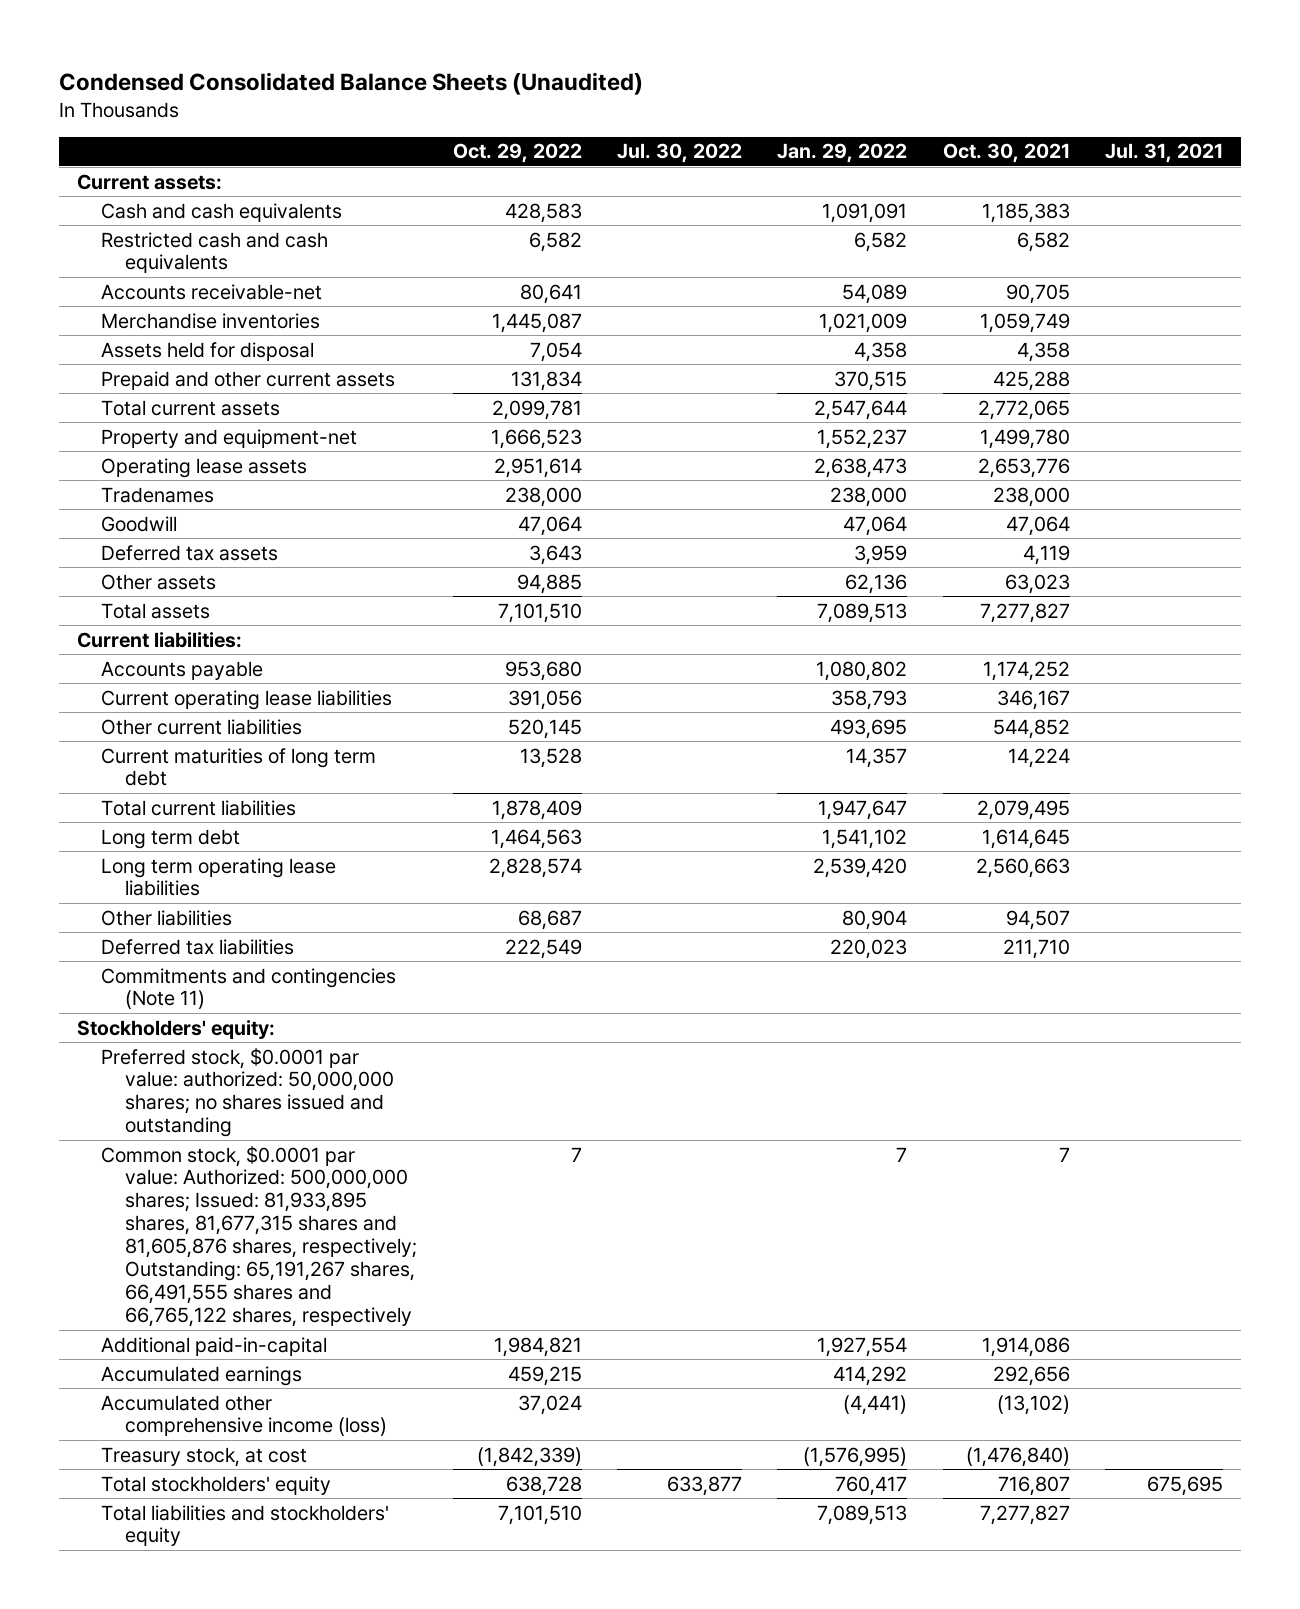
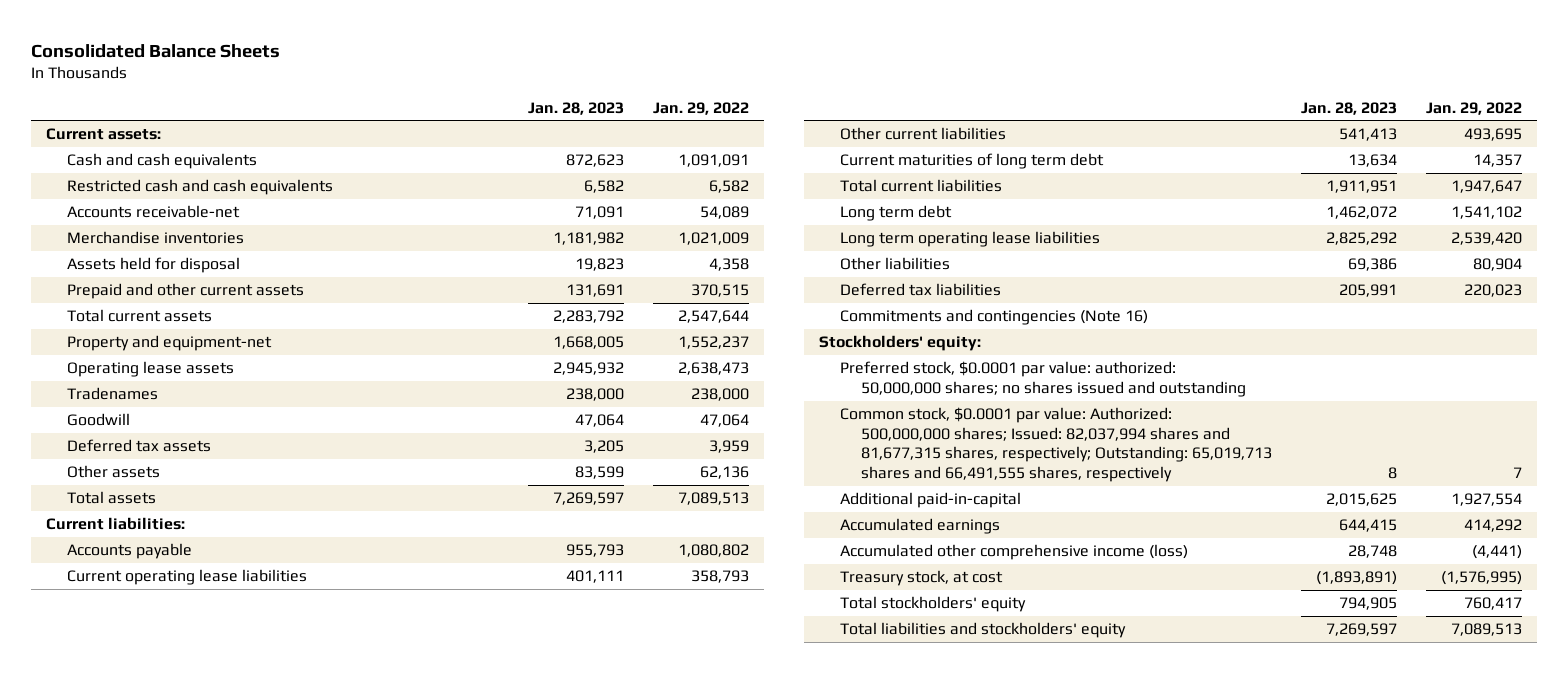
- Condensed Consolidated Balance Sheets (Unaudited)
+ Consolidated Balance Sheets
- | Oct. 29, 2022 | Jul. 30, 2022 | Jan. 29, 2022 | Oct. 30, 2021 | Jul. 31, 2021
+ | Jan. 28, 2023 | Jan. 29, 2022
- Commitments and contingencies (Note 11)
+ Commitments and contingencies (Note 16)
- Common stock, $0.0001 par value: Authorized: 500,000,000 shares; Issued: 81,933,895 shares, 81,677,315 shares and 81,605,876 shares, respectively; Outstanding: 65,191,267 shares, 66,491,555 shares and 66,765,122 shares, respectively | 7 | | 7 | 7 |
+ Common stock, $0.0001 par value: Authorized: 500,000,000 shares; Issued: 82,037,994 shares and 81,677,315 shares, respectively; Outstanding: 65,019,713 shares and 66,491,555 shares, respectively | 8 | 7

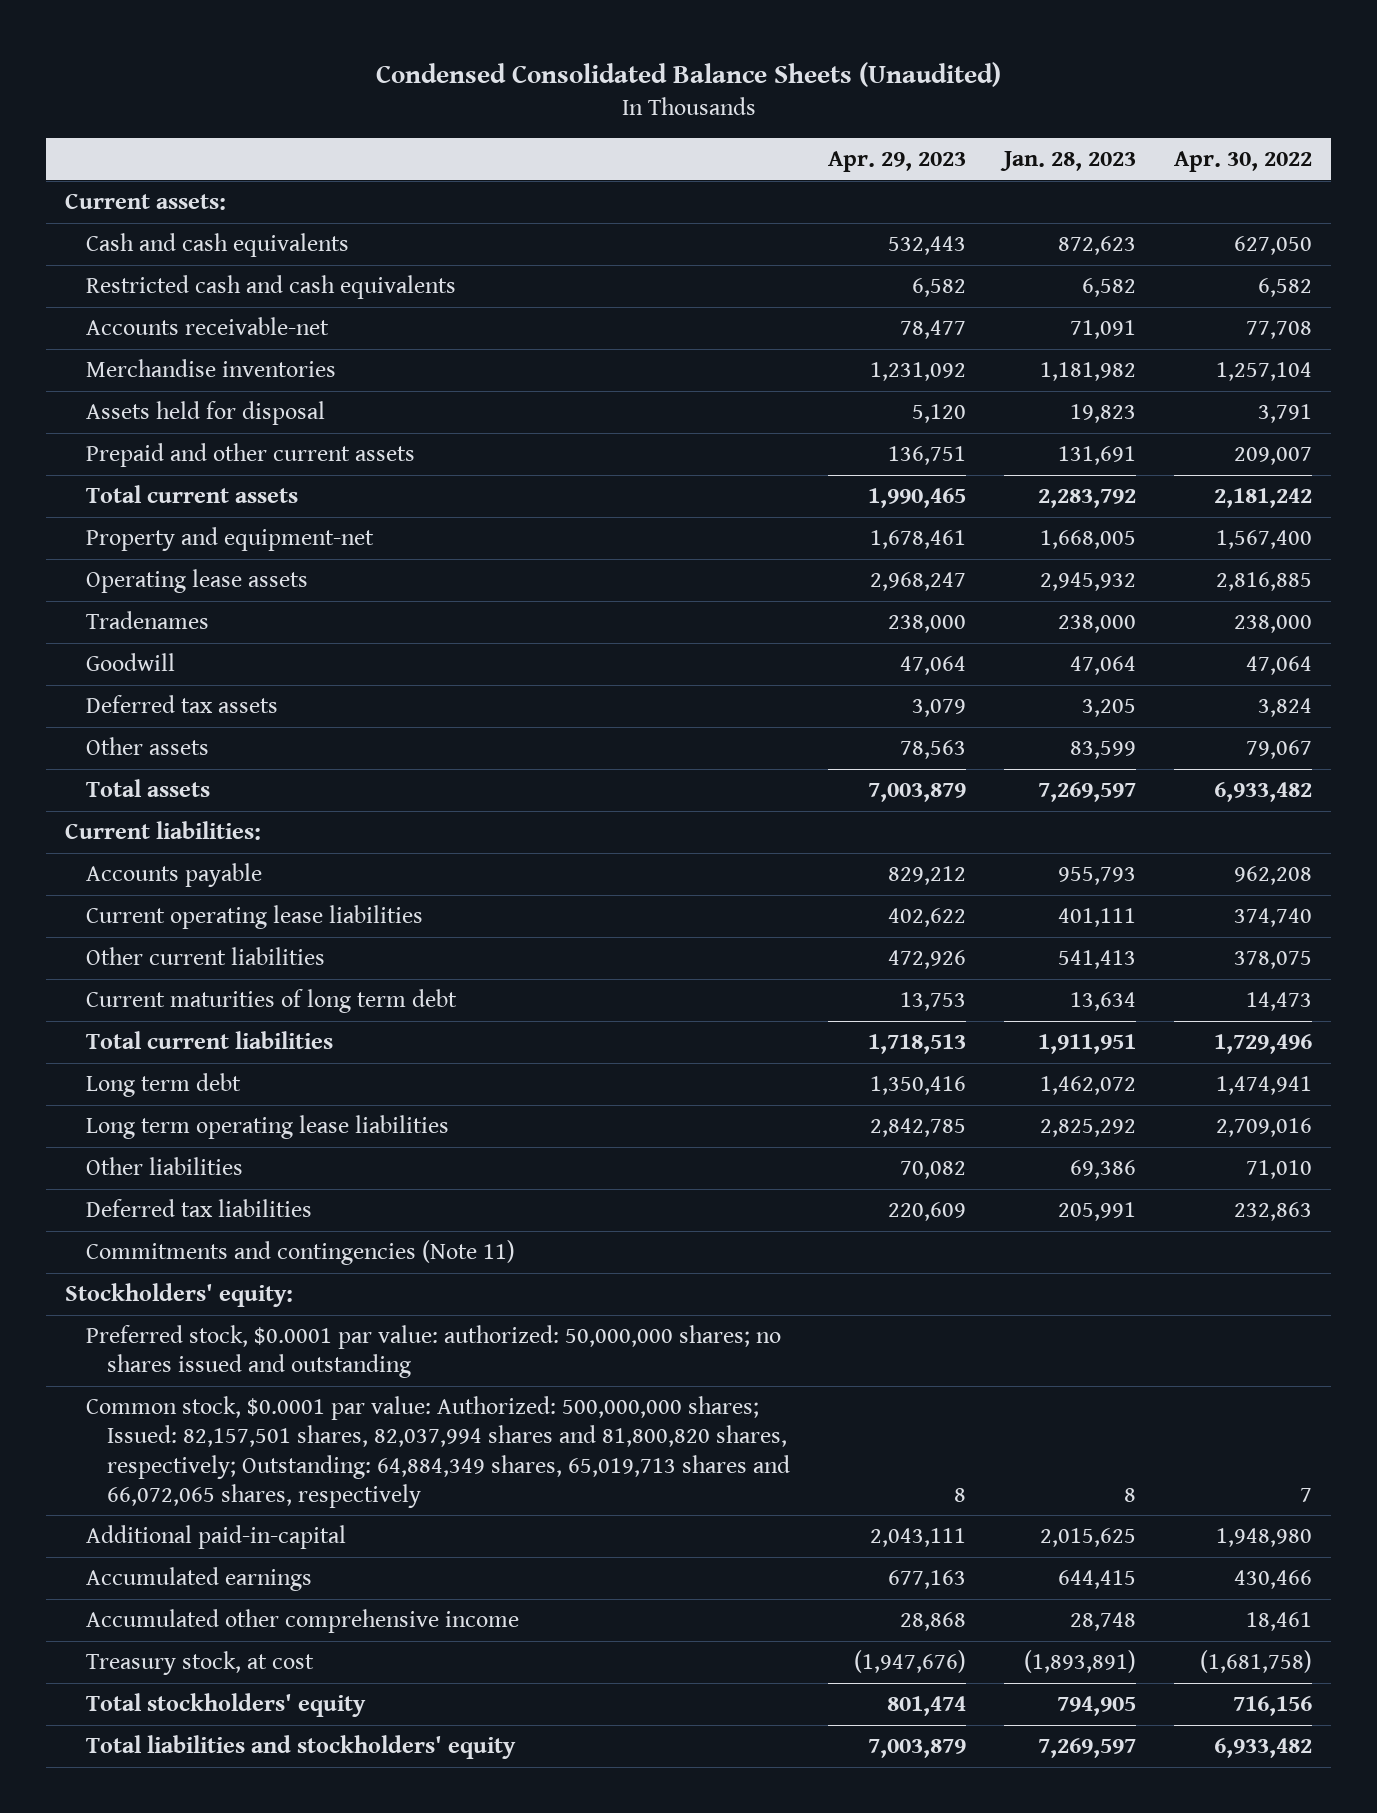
- Consolidated Balance Sheets
+ Condensed Consolidated Balance Sheets (Unaudited)
- | Jan. 28, 2023 | Jan. 29, 2022
+ | Apr. 29, 2023 | Jan. 28, 2023 | Apr. 30, 2022
- Commitments and contingencies (Note 16)
+ Commitments and contingencies (Note 11)
- Common stock, $0.0001 par value: Authorized: 500,000,000 shares; Issued: 82,037,994 shares and 81,677,315 shares, respectively; Outstanding: 65,019,713 shares and 66,491,555 shares, respectively | 8 | 7
+ Common stock, $0.0001 par value: Authorized: 500,000,000 shares; Issued: 82,157,501 shares, 82,037,994 shares and 81,800,820 shares, respectively; Outstanding: 64,884,349 shares, 65,019,713 shares and 66,072,065 shares, respectively | 8 | 8 | 7
- Accumulated other comprehensive income (loss) | 28,748 | (4,441)
+ Accumulated other comprehensive income | 28,868 | 28,748 | 18,461

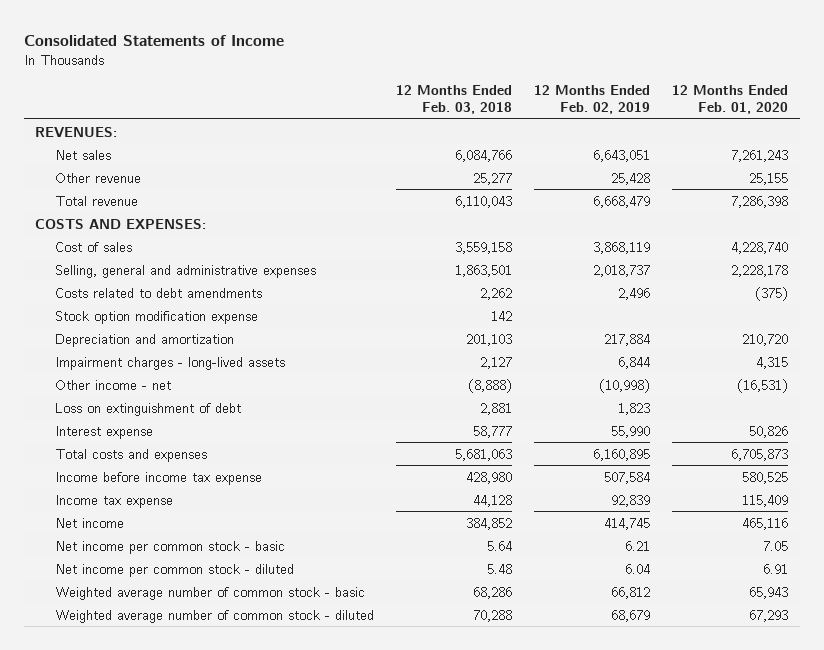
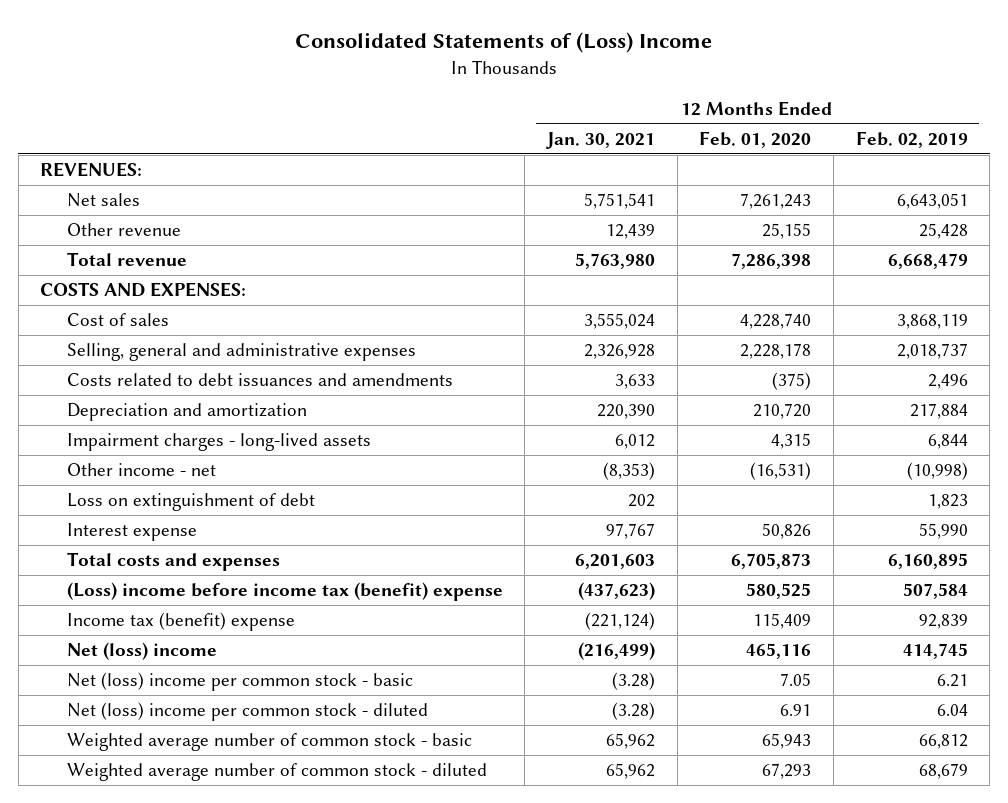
- Consolidated Statements of Income
+ Consolidated Statements of (Loss) Income
- | 12 Months Ended Feb. 03, 2018 | 12 Months Ended Feb. 02, 2019 | 12 Months Ended Feb. 01, 2020
+ | 12 Months Ended Jan. 30, 2021 | 12 Months Ended Feb. 01, 2020 | 12 Months Ended Feb. 02, 2019
- Costs related to debt amendments | 2,262 | 2,496 | (375)
- Stock option modification expense | 142 | |
+ Costs related to debt issuances and amendments | 3,633 | (375) | 2,496
- Income before income tax expense | 428,980 | 507,584 | 580,525
- Income tax expense | 44,128 | 92,839 | 115,409
- Net income | 384,852 | 414,745 | 465,116
- Net income per common stock - basic | 5.64 | 6.21 | 7.05
- Net income per common stock - diluted | 5.48 | 6.04 | 6.91
+ (Loss) income before income tax (benefit) expense | (437,623) | 580,525 | 507,584
+ Income tax (benefit) expense | (221,124) | 115,409 | 92,839
+ Net (loss) income | (216,499) | 465,116 | 414,745
+ Net (loss) income per common stock - basic | (3.28) | 7.05 | 6.21
+ Net (loss) income per common stock - diluted | (3.28) | 6.91 | 6.04

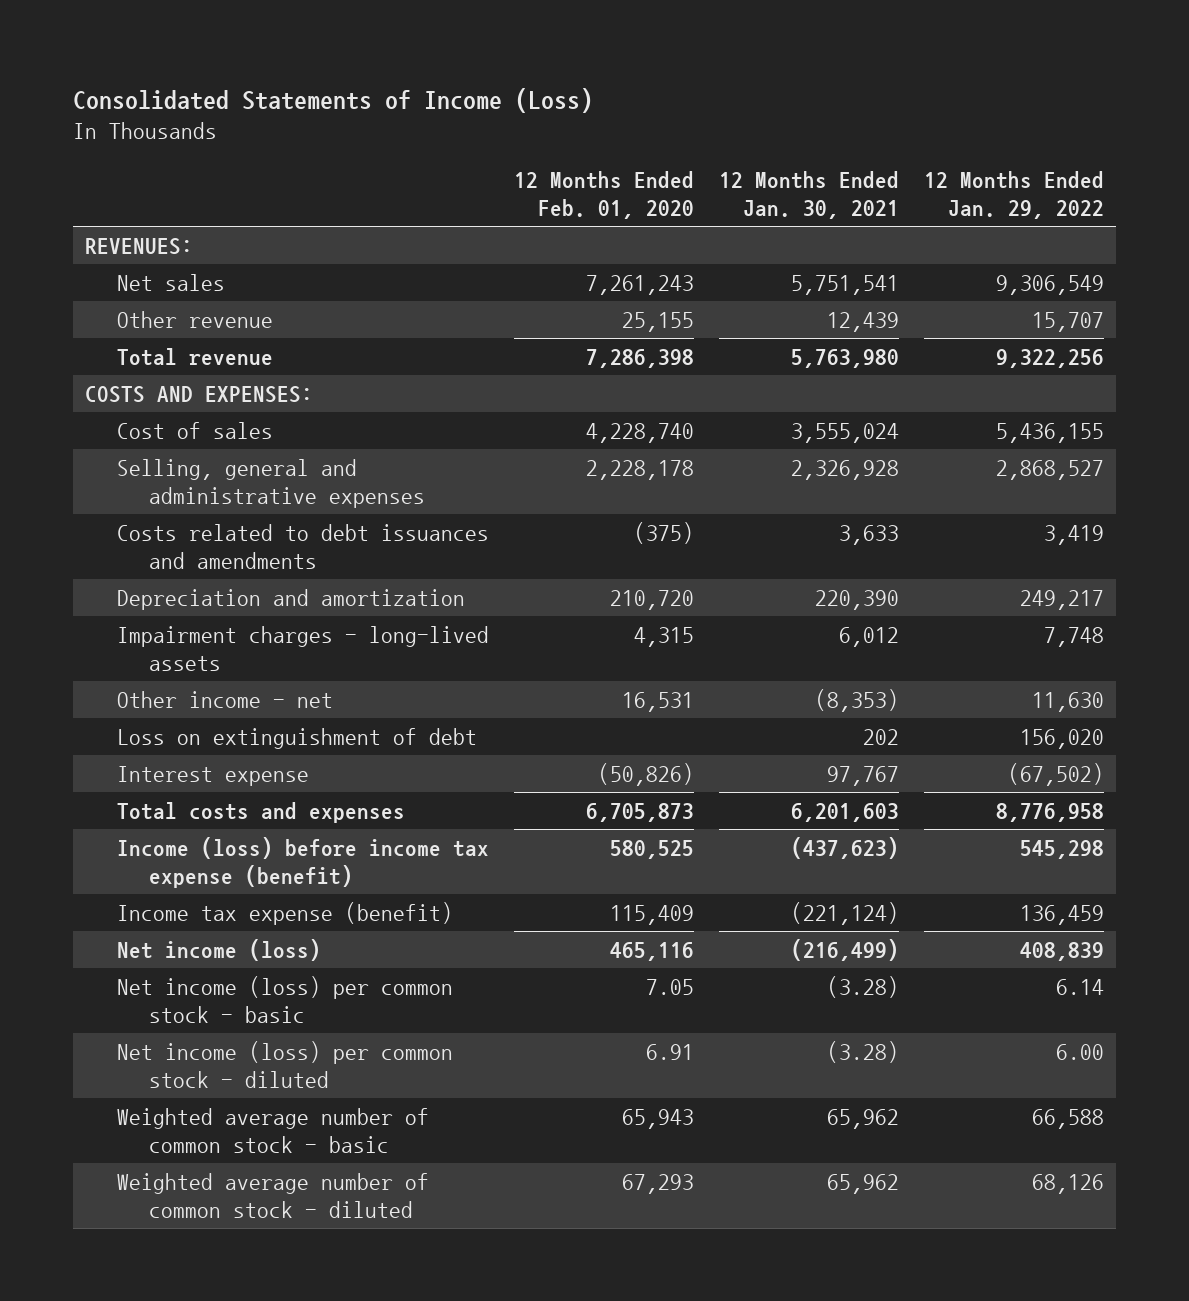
- Consolidated Statements of (Loss) Income
+ Consolidated Statements of Income (Loss)
- | 12 Months Ended Jan. 30, 2021 | 12 Months Ended Feb. 01, 2020 | 12 Months Ended Feb. 02, 2019
+ | 12 Months Ended Feb. 01, 2020 | 12 Months Ended Jan. 30, 2021 | 12 Months Ended Jan. 29, 2022
- Other income - net | (8,353) | (16,531) | (10,998)
+ Other income - net | 16,531 | (8,353) | 11,630
- Interest expense | 97,767 | 50,826 | 55,990
+ Interest expense | (50,826) | 97,767 | (67,502)
- (Loss) income before income tax (benefit) expense | (437,623) | 580,525 | 507,584
- Income tax (benefit) expense | (221,124) | 115,409 | 92,839
- Net (loss) income | (216,499) | 465,116 | 414,745
- Net (loss) income per common stock - basic | (3.28) | 7.05 | 6.21
- Net (loss) income per common stock - diluted | (3.28) | 6.91 | 6.04
+ Income (loss) before income tax expense (benefit) | 580,525 | (437,623) | 545,298
+ Income tax expense (benefit) | 115,409 | (221,124) | 136,459
+ Net income (loss) | 465,116 | (216,499) | 408,839
+ Net income (loss) per common stock - basic | 7.05 | (3.28) | 6.14
+ Net income (loss) per common stock - diluted | 6.91 | (3.28) | 6.00

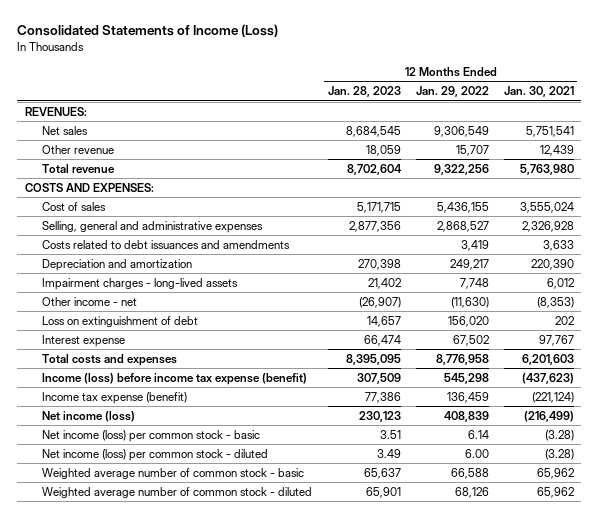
- | 12 Months Ended Feb. 01, 2020 | 12 Months Ended Jan. 30, 2021 | 12 Months Ended Jan. 29, 2022
+ | 12 Months Ended Jan. 28, 2023 | 12 Months Ended Jan. 29, 2022 | 12 Months Ended Jan. 30, 2021
- Other income - net | 16,531 | (8,353) | 11,630
+ Other income - net | (26,907) | (11,630) | (8,353)
- Interest expense | (50,826) | 97,767 | (67,502)
+ Interest expense | 66,474 | 67,502 | 97,767

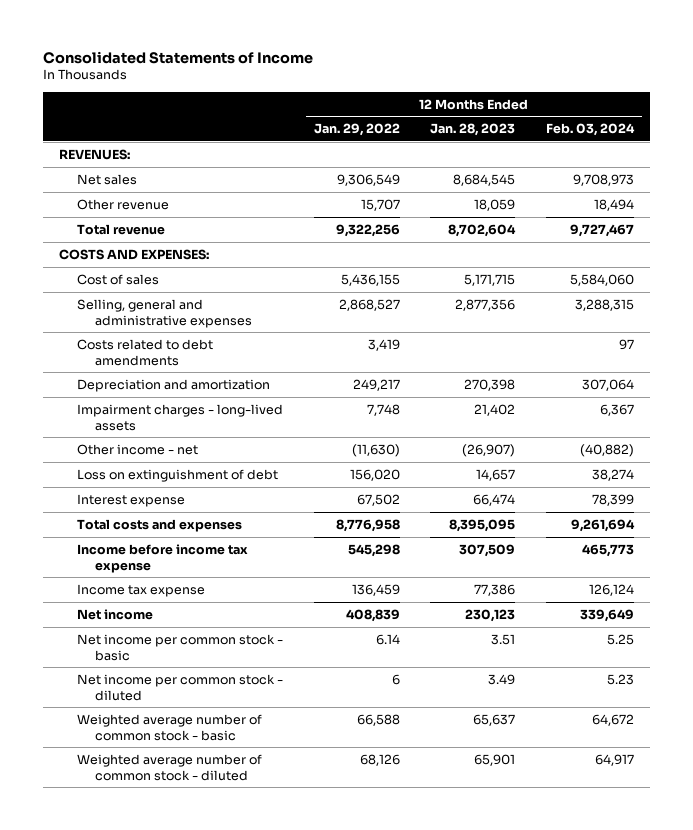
- Consolidated Statements of Income (Loss)
+ Consolidated Statements of Income
- | 12 Months Ended Jan. 28, 2023 | 12 Months Ended Jan. 29, 2022 | 12 Months Ended Jan. 30, 2021
+ | 12 Months Ended Jan. 29, 2022 | 12 Months Ended Jan. 28, 2023 | 12 Months Ended Feb. 03, 2024
- Costs related to debt issuances and amendments | | 3,419 | 3,633
+ Costs related to debt amendments | 3,419 | | 97
- Income (loss) before income tax expense (benefit) | 307,509 | 545,298 | (437,623)
- Income tax expense (benefit) | 77,386 | 136,459 | (221,124)
- Net income (loss) | 230,123 | 408,839 | (216,499)
- Net income (loss) per common stock - basic | 3.51 | 6.14 | (3.28)
- Net income (loss) per common stock - diluted | 3.49 | 6.00 | (3.28)
+ Income before income tax expense | 545,298 | 307,509 | 465,773
+ Income tax expense | 136,459 | 77,386 | 126,124
+ Net income | 408,839 | 230,123 | 339,649
+ Net income per common stock - basic | 6.14 | 3.51 | 5.25
+ Net income per common stock - diluted | 6 | 3.49 | 5.23

